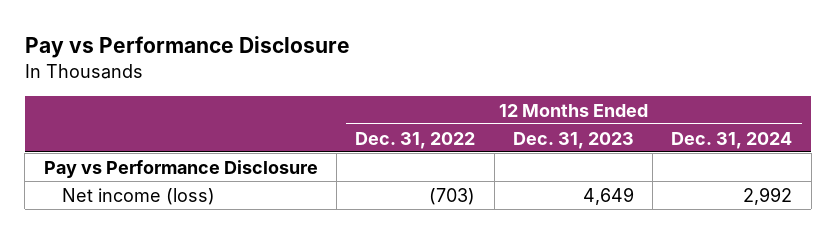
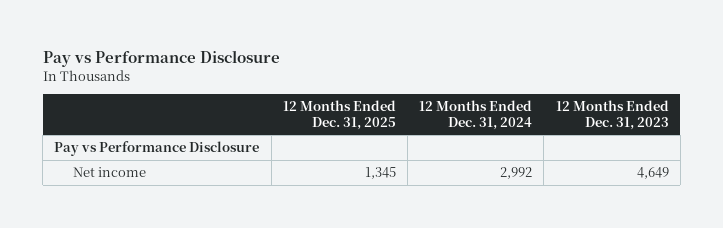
- | 12 Months Ended Dec. 31, 2022 | 12 Months Ended Dec. 31, 2023 | 12 Months Ended Dec. 31, 2024
+ | 12 Months Ended Dec. 31, 2025 | 12 Months Ended Dec. 31, 2024 | 12 Months Ended Dec. 31, 2023
- Net income (loss) | (703) | 4,649 | 2,992
+ Net income | 1,345 | 2,992 | 4,649

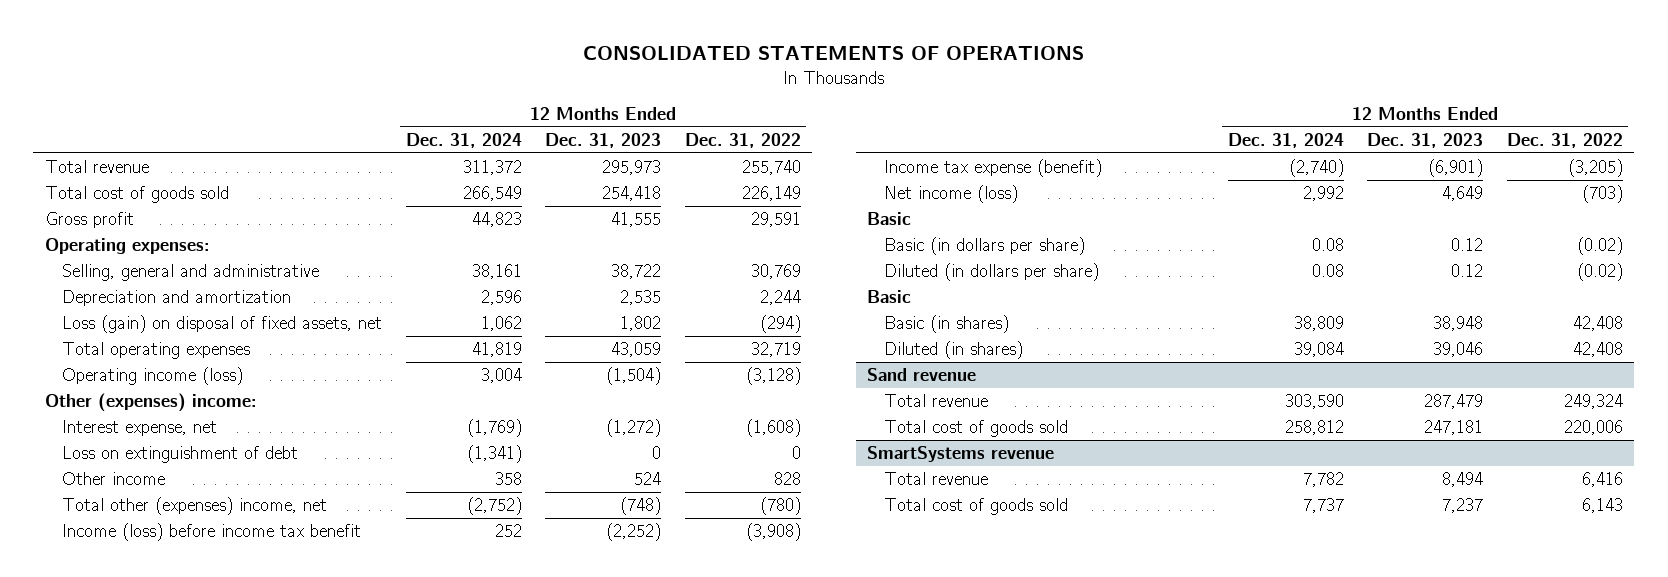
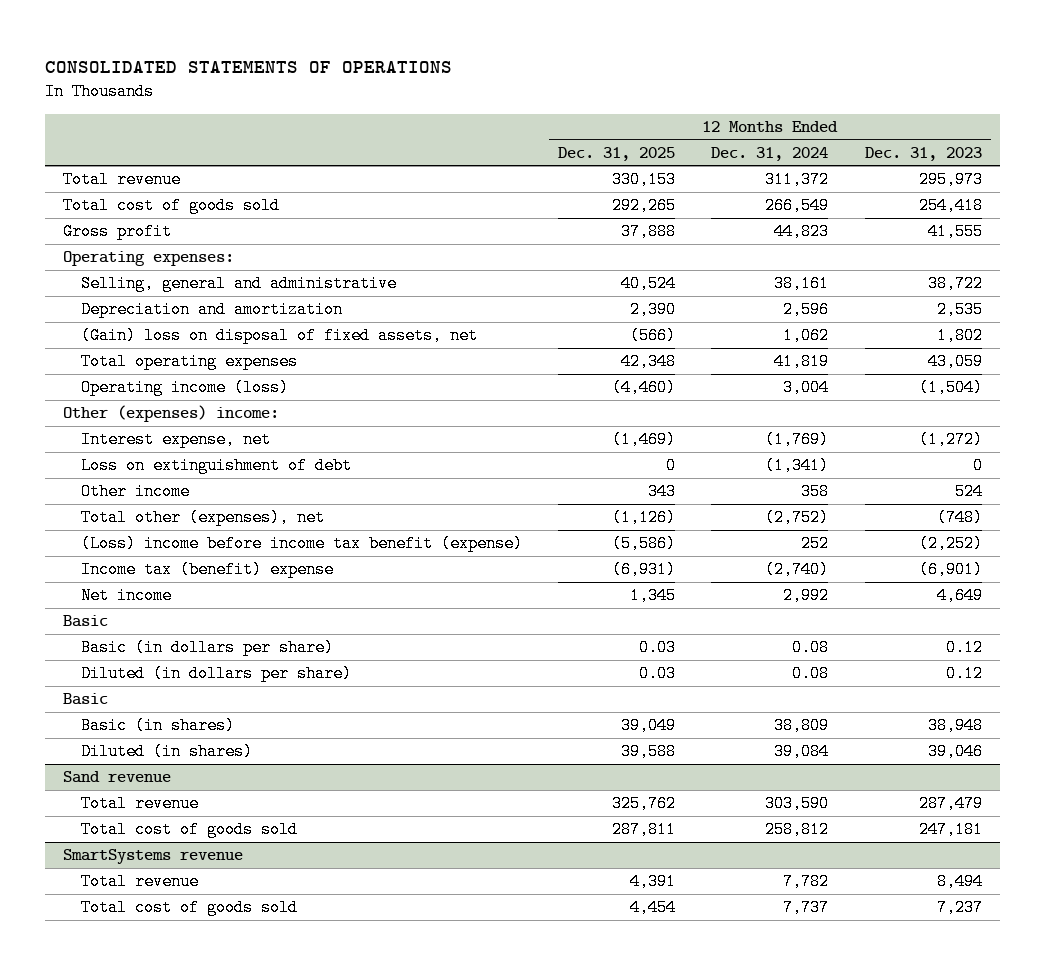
- | 12 Months Ended Dec. 31, 2024 | 12 Months Ended Dec. 31, 2023 | 12 Months Ended Dec. 31, 2022
+ | 12 Months Ended Dec. 31, 2025 | 12 Months Ended Dec. 31, 2024 | 12 Months Ended Dec. 31, 2023
- Loss (gain) on disposal of fixed assets, net | 1,062 | 1,802 | (294)
+ (Gain) loss on disposal of fixed assets, net | (566) | 1,062 | 1,802
- Total other (expenses) income, net | (2,752) | (748) | (780)
- Income (loss) before income tax benefit | 252 | (2,252) | (3,908)
- Income tax expense (benefit) | (2,740) | (6,901) | (3,205)
- Net income (loss) | 2,992 | 4,649 | (703)
+ Total other (expenses), net | (1,126) | (2,752) | (748)
+ (Loss) income before income tax benefit (expense) | (5,586) | 252 | (2,252)
+ Income tax (benefit) expense | (6,931) | (2,740) | (6,901)
+ Net income | 1,345 | 2,992 | 4,649

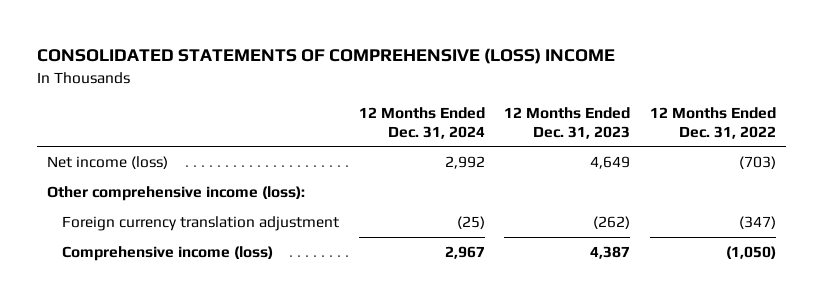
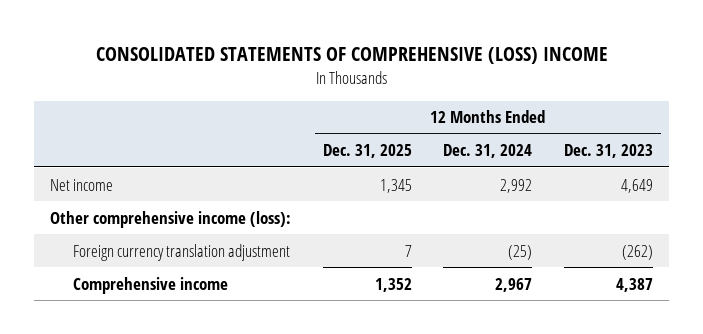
- | 12 Months Ended Dec. 31, 2024 | 12 Months Ended Dec. 31, 2023 | 12 Months Ended Dec. 31, 2022
+ | 12 Months Ended Dec. 31, 2025 | 12 Months Ended Dec. 31, 2024 | 12 Months Ended Dec. 31, 2023
- Net income (loss) | 2,992 | 4,649 | (703)
+ Net income | 1,345 | 2,992 | 4,649
- Comprehensive income (loss) | 2,967 | 4,387 | (1,050)
+ Comprehensive income | 1,352 | 2,967 | 4,387

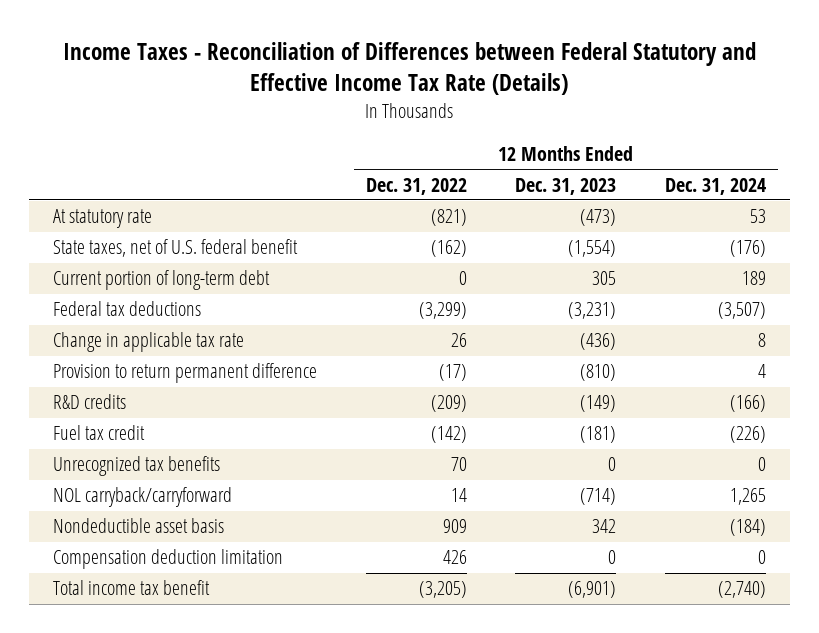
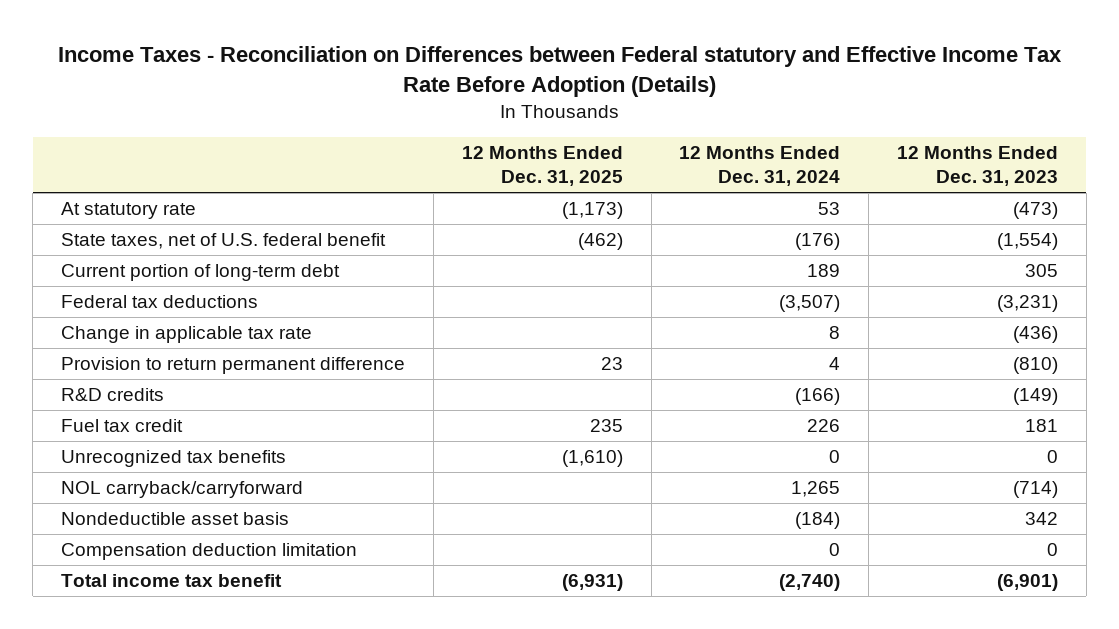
- Income Taxes - Reconciliation of Differences between Federal Statutory and Effective Income Tax Rate (Details)
+ Income Taxes - Reconciliation on Differences between Federal statutory and Effective Income Tax Rate Before Adoption (Details)
- | 12 Months Ended Dec. 31, 2022 | 12 Months Ended Dec. 31, 2023 | 12 Months Ended Dec. 31, 2024
+ | 12 Months Ended Dec. 31, 2025 | 12 Months Ended Dec. 31, 2024 | 12 Months Ended Dec. 31, 2023
- Fuel tax credit | (142) | (181) | (226)
+ Fuel tax credit | 235 | 226 | 181

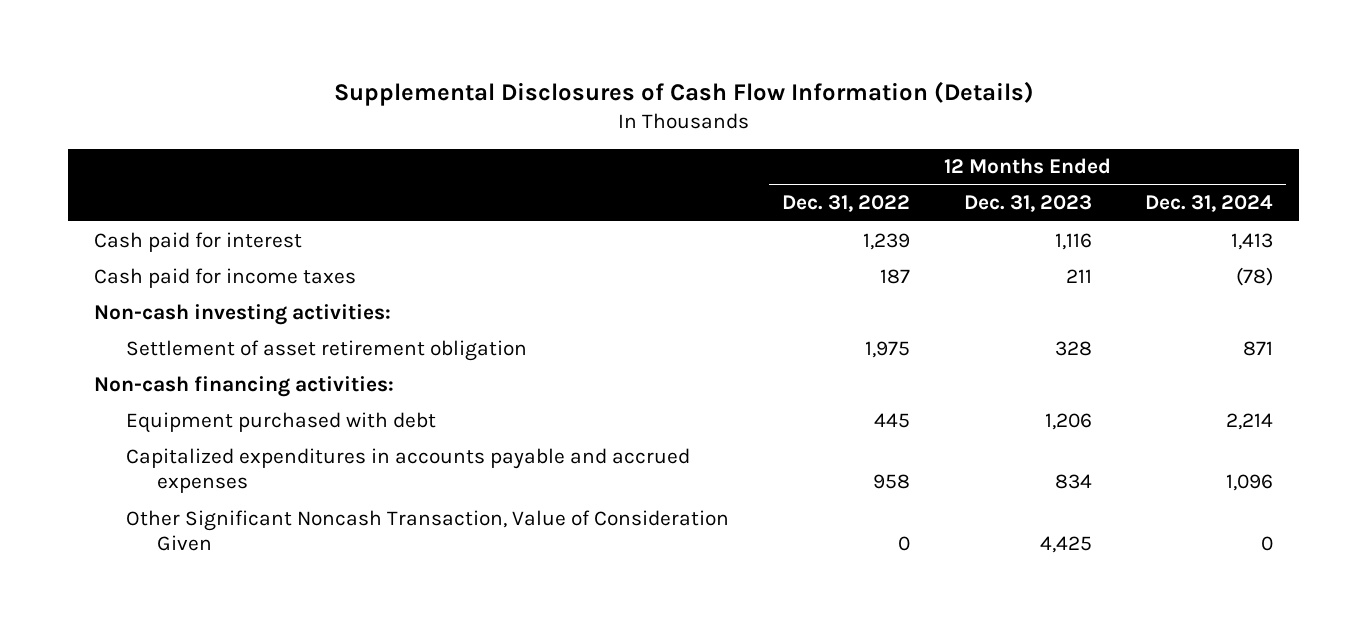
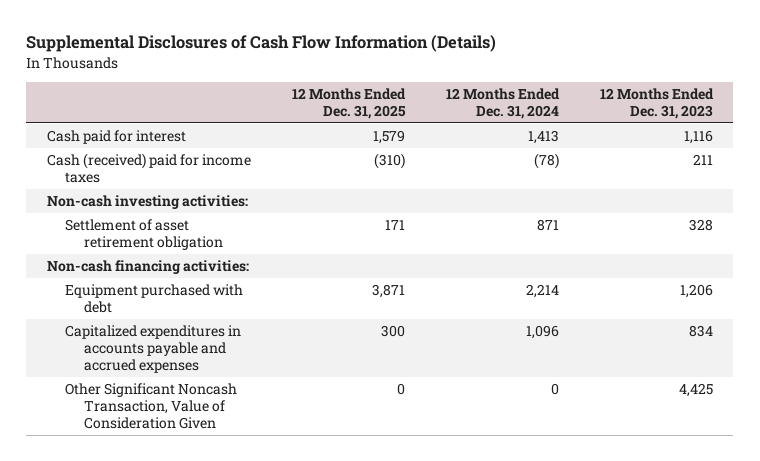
- | 12 Months Ended Dec. 31, 2022 | 12 Months Ended Dec. 31, 2023 | 12 Months Ended Dec. 31, 2024
+ | 12 Months Ended Dec. 31, 2025 | 12 Months Ended Dec. 31, 2024 | 12 Months Ended Dec. 31, 2023
- Cash paid for income taxes | 187 | 211 | (78)
+ Cash (received) paid for income taxes | (310) | (78) | 211

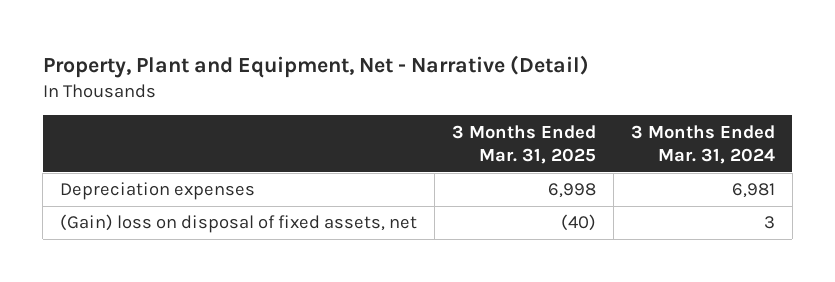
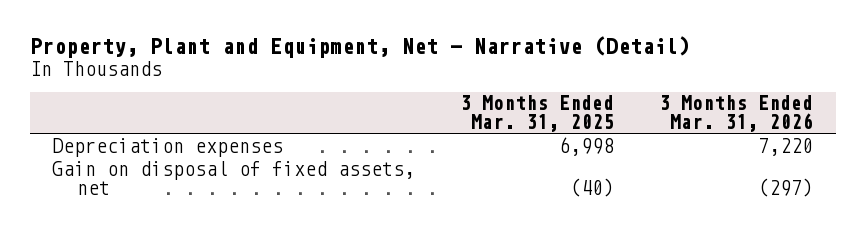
- | 3 Months Ended Mar. 31, 2025 | 3 Months Ended Mar. 31, 2024
+ | 3 Months Ended Mar. 31, 2025 | 3 Months Ended Mar. 31, 2026
- (Gain) loss on disposal of fixed assets, net | (40) | 3
+ Gain on disposal of fixed assets, net | (40) | (297)

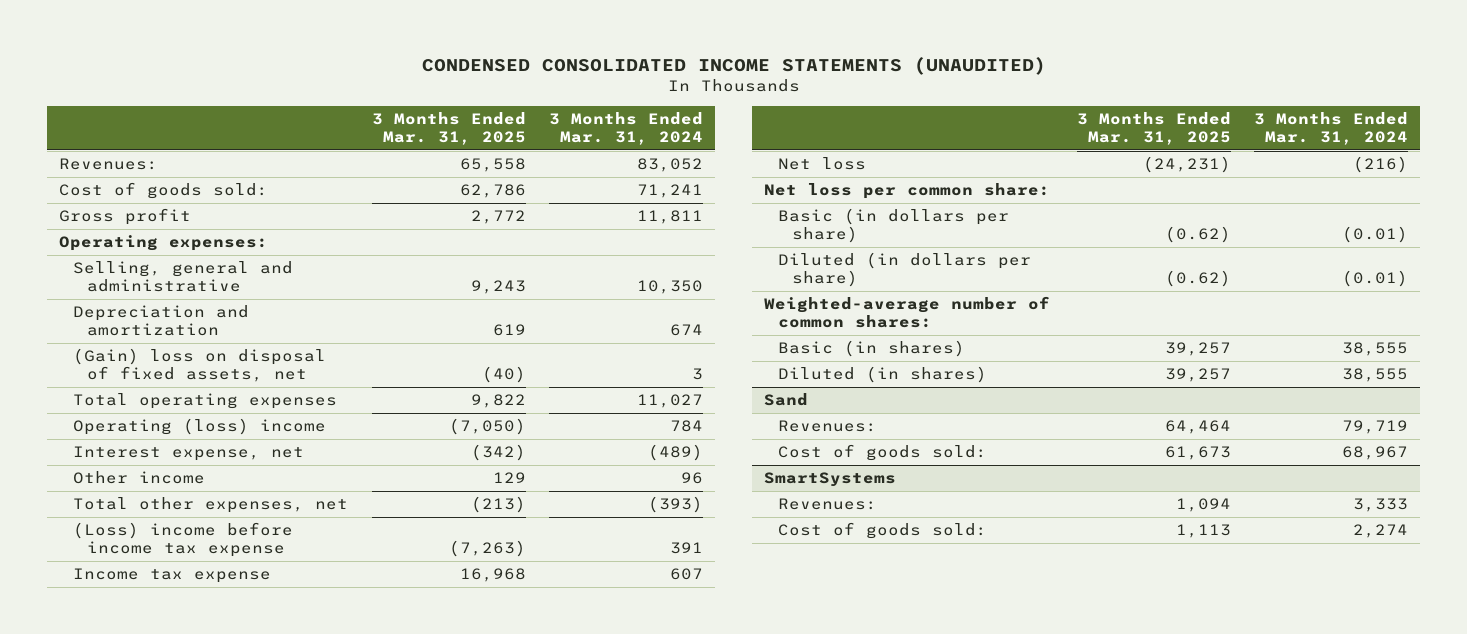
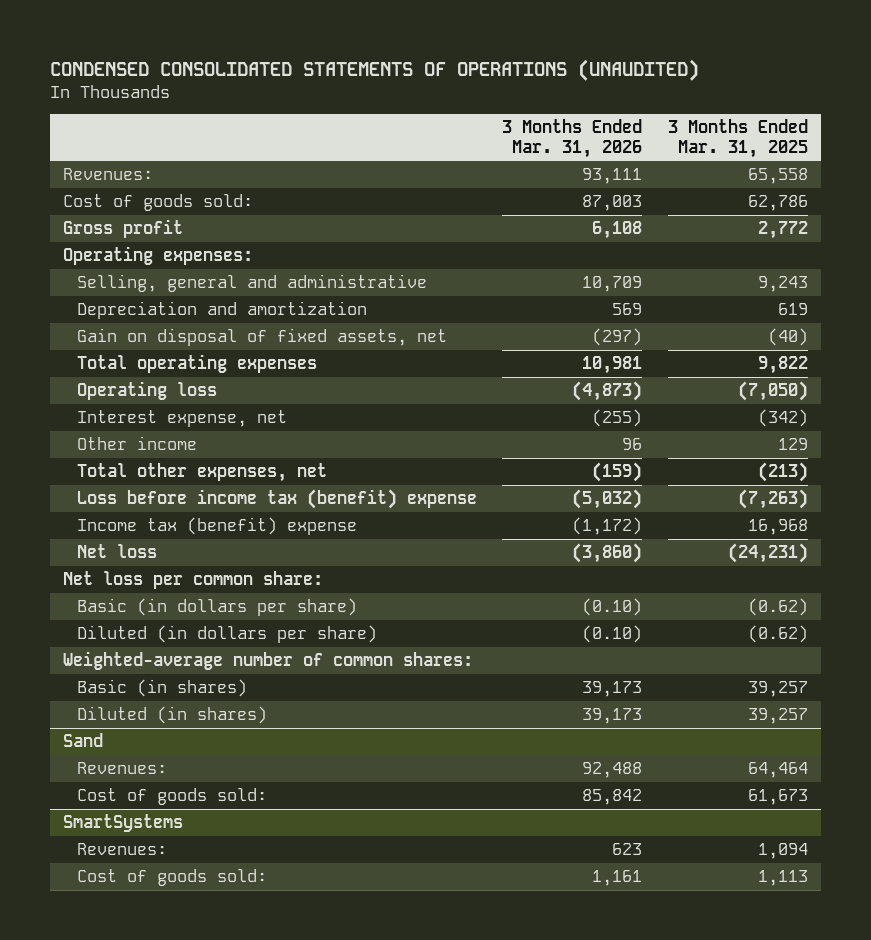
- CONDENSED CONSOLIDATED INCOME STATEMENTS (UNAUDITED)
+ CONDENSED CONSOLIDATED STATEMENTS OF OPERATIONS (UNAUDITED)
- | 3 Months Ended Mar. 31, 2025 | 3 Months Ended Mar. 31, 2024
+ | 3 Months Ended Mar. 31, 2026 | 3 Months Ended Mar. 31, 2025
- (Gain) loss on disposal of fixed assets, net | (40) | 3
+ Gain on disposal of fixed assets, net | (297) | (40)
- Operating (loss) income | (7,050) | 784
+ Operating loss | (4,873) | (7,050)
- (Loss) income before income tax expense | (7,263) | 391
- Income tax expense | 16,968 | 607
+ Loss before income tax (benefit) expense | (5,032) | (7,263)
+ Income tax (benefit) expense | (1,172) | 16,968

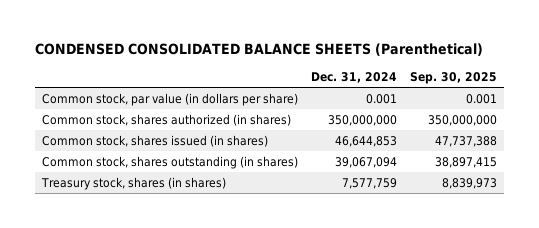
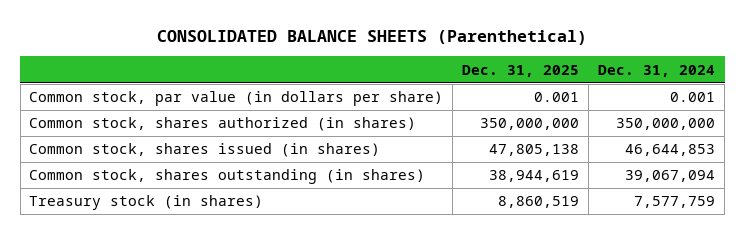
- CONDENSED CONSOLIDATED BALANCE SHEETS (Parenthetical)
+ CONSOLIDATED BALANCE SHEETS (Parenthetical)
- | Dec. 31, 2024 | Sep. 30, 2025
+ | Dec. 31, 2025 | Dec. 31, 2024
- Treasury stock, shares (in shares) | 7,577,759 | 8,839,973
+ Treasury stock (in shares) | 8,860,519 | 7,577,759

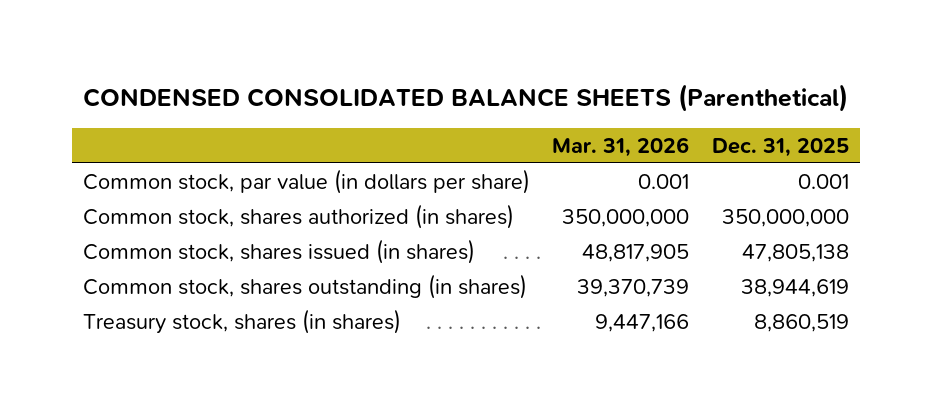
- CONSOLIDATED BALANCE SHEETS (Parenthetical)
+ CONDENSED CONSOLIDATED BALANCE SHEETS (Parenthetical)
- | Dec. 31, 2025 | Dec. 31, 2024
+ | Mar. 31, 2026 | Dec. 31, 2025
- Treasury stock (in shares) | 8,860,519 | 7,577,759
+ Treasury stock, shares (in shares) | 9,447,166 | 8,860,519

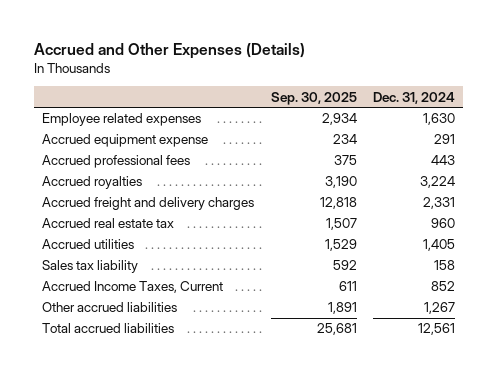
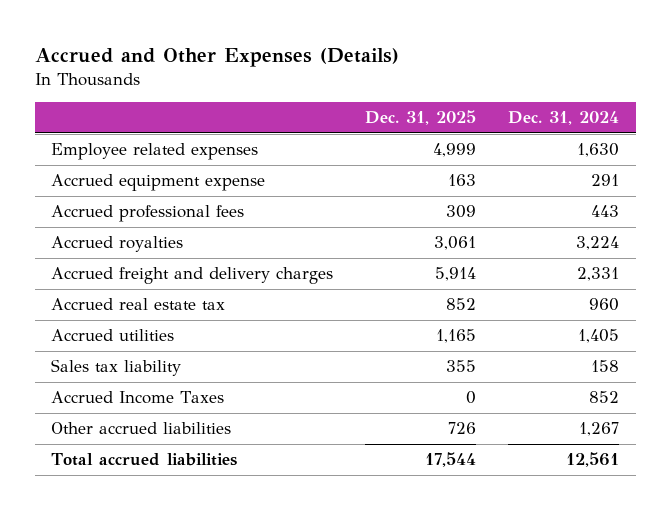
- | Sep. 30, 2025 | Dec. 31, 2024
+ | Dec. 31, 2025 | Dec. 31, 2024
- Accrued Income Taxes, Current | 611 | 852
+ Accrued Income Taxes | 0 | 852

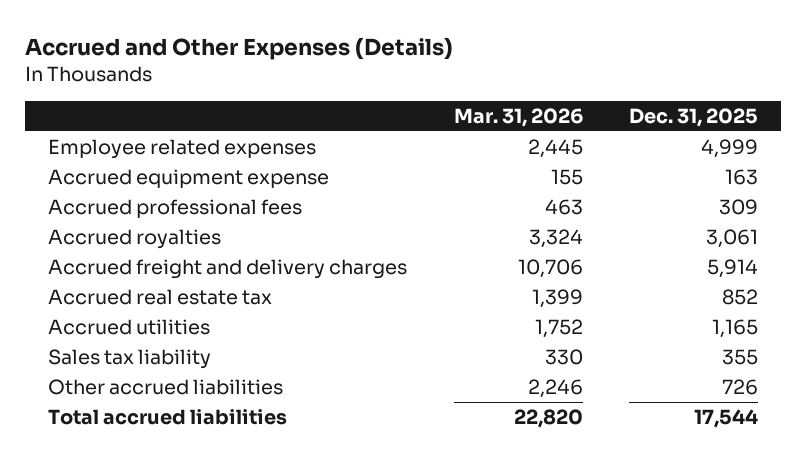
- | Dec. 31, 2025 | Dec. 31, 2024
+ | Mar. 31, 2026 | Dec. 31, 2025
- Accrued Income Taxes | 0 | 852

